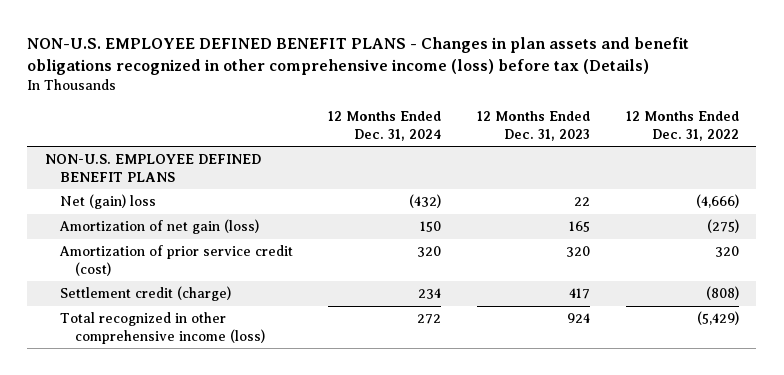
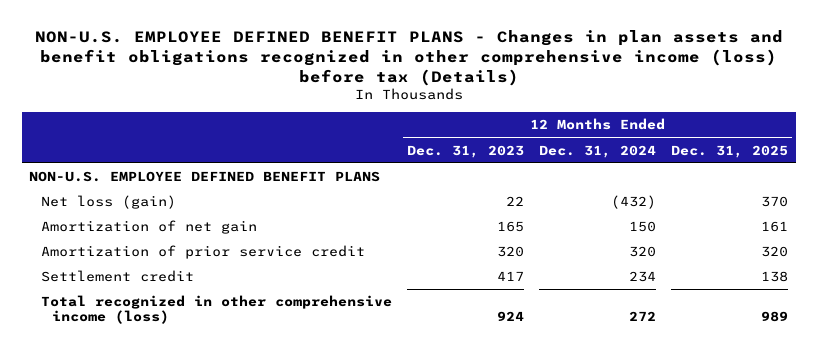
- | 12 Months Ended Dec. 31, 2024 | 12 Months Ended Dec. 31, 2023 | 12 Months Ended Dec. 31, 2022
+ | 12 Months Ended Dec. 31, 2023 | 12 Months Ended Dec. 31, 2024 | 12 Months Ended Dec. 31, 2025
- Net (gain) loss | (432) | 22 | (4,666)
- Amortization of net gain (loss) | 150 | 165 | (275)
- Amortization of prior service credit (cost) | 320 | 320 | 320
- Settlement credit (charge) | 234 | 417 | (808)
+ Net loss (gain) | 22 | (432) | 370
+ Amortization of net gain | 165 | 150 | 161
+ Amortization of prior service credit | 320 | 320 | 320
+ Settlement credit | 417 | 234 | 138

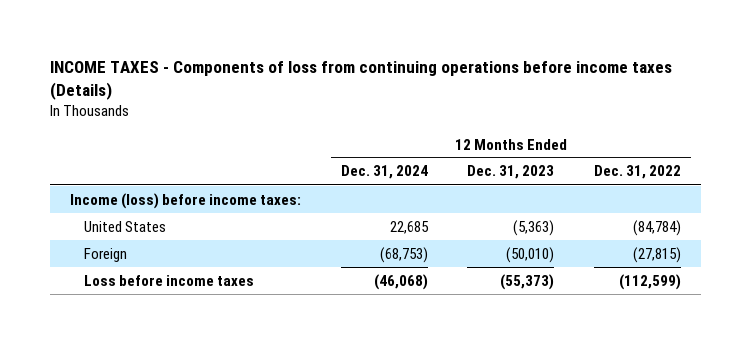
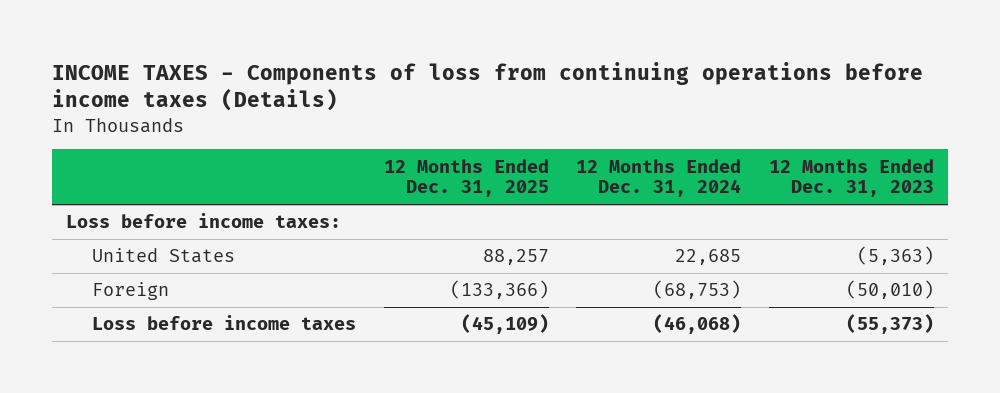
- | 12 Months Ended Dec. 31, 2024 | 12 Months Ended Dec. 31, 2023 | 12 Months Ended Dec. 31, 2022
+ | 12 Months Ended Dec. 31, 2025 | 12 Months Ended Dec. 31, 2024 | 12 Months Ended Dec. 31, 2023
- Income (loss) before income taxes:
+ Loss before income taxes:

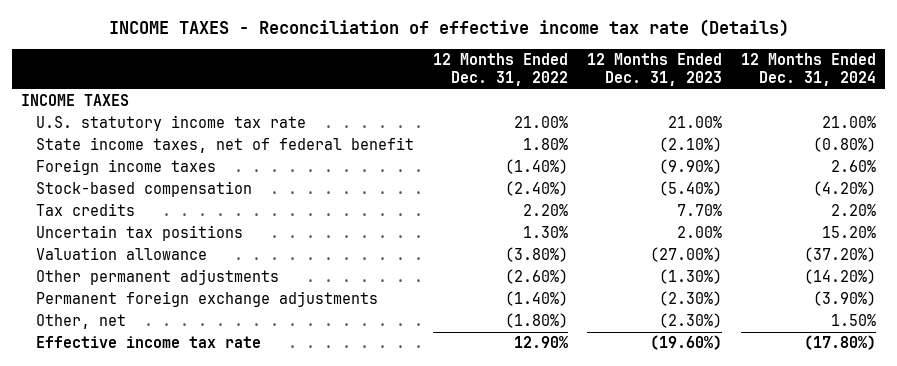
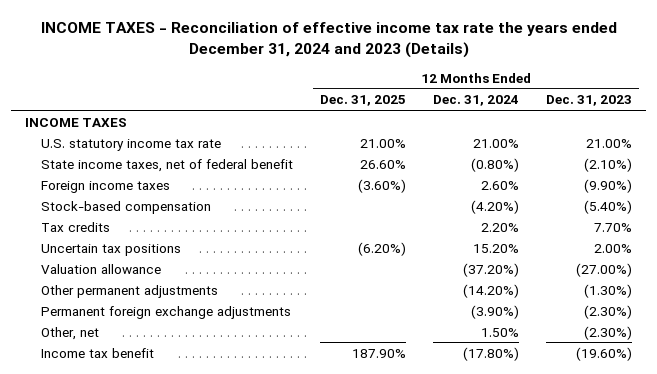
- INCOME TAXES - Reconciliation of effective income tax rate (Details)
+ INCOME TAXES - Reconciliation of effective income tax rate the years ended December 31, 2024 and 2023 (Details)
- | 12 Months Ended Dec. 31, 2022 | 12 Months Ended Dec. 31, 2023 | 12 Months Ended Dec. 31, 2024
+ | 12 Months Ended Dec. 31, 2025 | 12 Months Ended Dec. 31, 2024 | 12 Months Ended Dec. 31, 2023
- Effective income tax rate | 12.90% | (19.60%) | (17.80%)
+ Income tax benefit | 187.90% | (17.80%) | (19.60%)

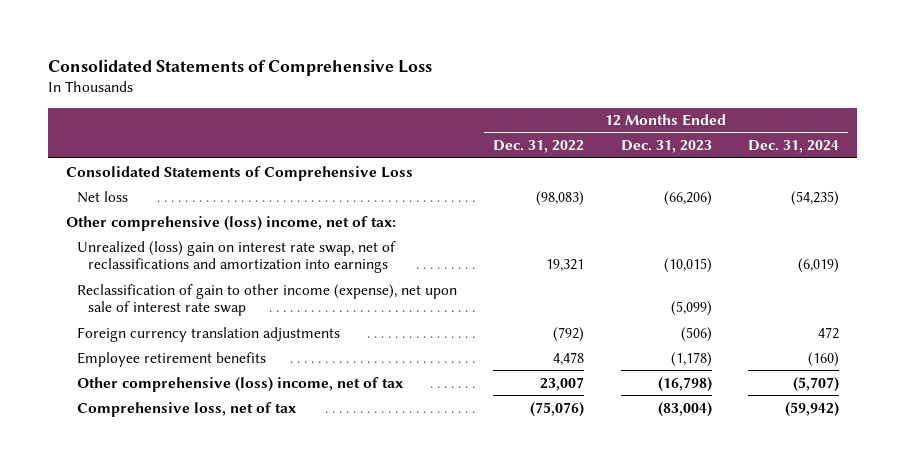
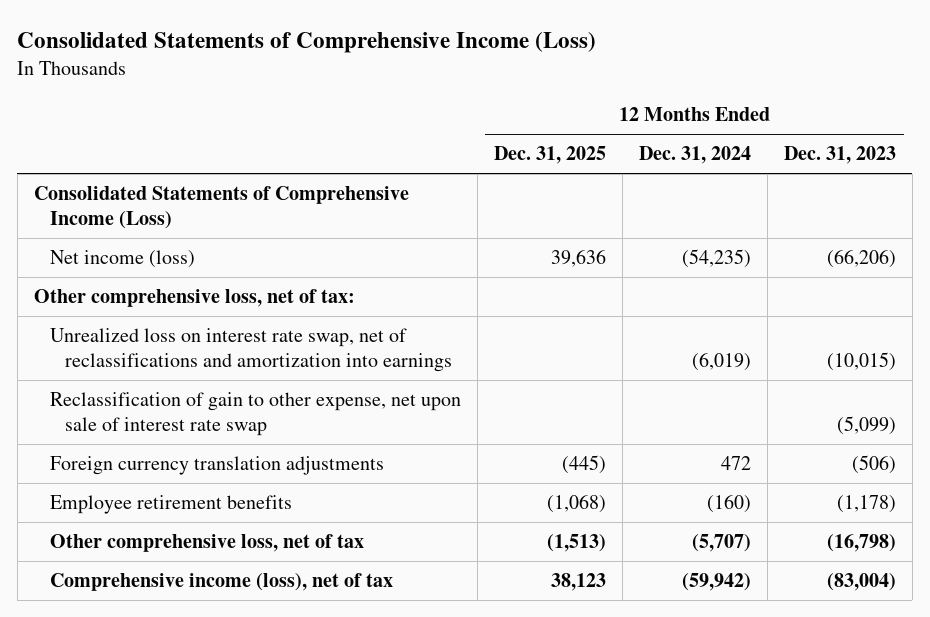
- Consolidated Statements of Comprehensive Loss
+ Consolidated Statements of Comprehensive Income (Loss)
- | 12 Months Ended Dec. 31, 2022 | 12 Months Ended Dec. 31, 2023 | 12 Months Ended Dec. 31, 2024
+ | 12 Months Ended Dec. 31, 2025 | 12 Months Ended Dec. 31, 2024 | 12 Months Ended Dec. 31, 2023
- Consolidated Statements of Comprehensive Loss
- Net loss | (98,083) | (66,206) | (54,235)
- Other comprehensive (loss) income, net of tax:
- Unrealized (loss) gain on interest rate swap, net of reclassifications and amortization into earnings | 19,321 | (10,015) | (6,019)
- Reclassification of gain to other income (expense), net upon sale of interest rate swap | | (5,099) |
+ Consolidated Statements of Comprehensive Income (Loss)
+ Net income (loss) | 39,636 | (54,235) | (66,206)
+ Other comprehensive loss, net of tax:
+ Unrealized loss on interest rate swap, net of reclassifications and amortization into earnings | | (6,019) | (10,015)
+ Reclassification of gain to other expense, net upon sale of interest rate swap | | | (5,099)
- Other comprehensive (loss) income, net of tax | 23,007 | (16,798) | (5,707)
- Comprehensive loss, net of tax | (75,076) | (83,004) | (59,942)
+ Other comprehensive loss, net of tax | (1,513) | (5,707) | (16,798)
+ Comprehensive income (loss), net of tax | 38,123 | (59,942) | (83,004)

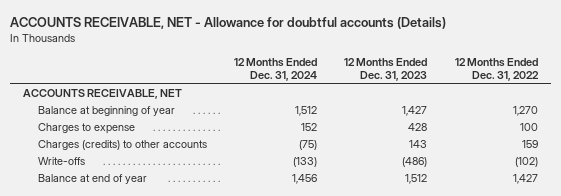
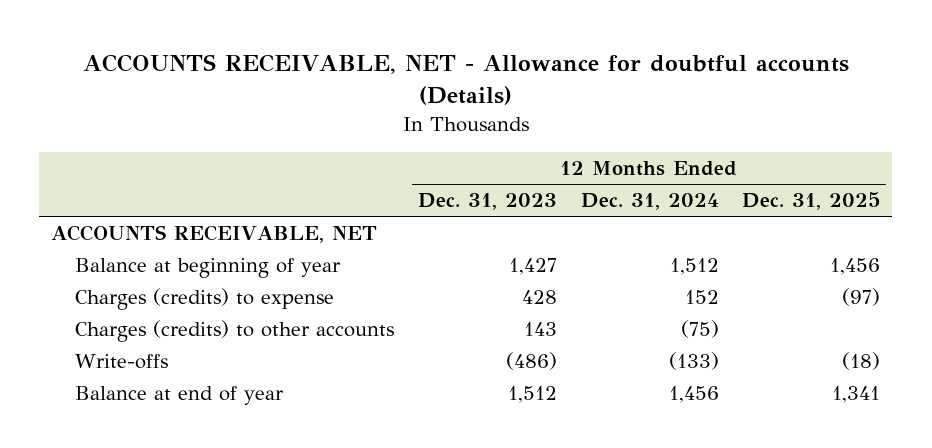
- | 12 Months Ended Dec. 31, 2024 | 12 Months Ended Dec. 31, 2023 | 12 Months Ended Dec. 31, 2022
+ | 12 Months Ended Dec. 31, 2023 | 12 Months Ended Dec. 31, 2024 | 12 Months Ended Dec. 31, 2025
- Charges to expense | 152 | 428 | 100
+ Charges (credits) to expense | 428 | 152 | (97)

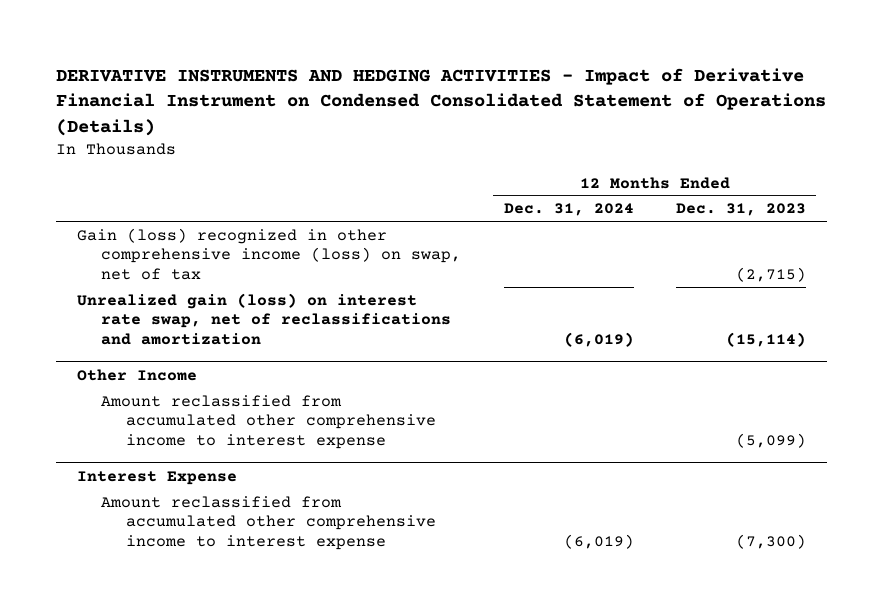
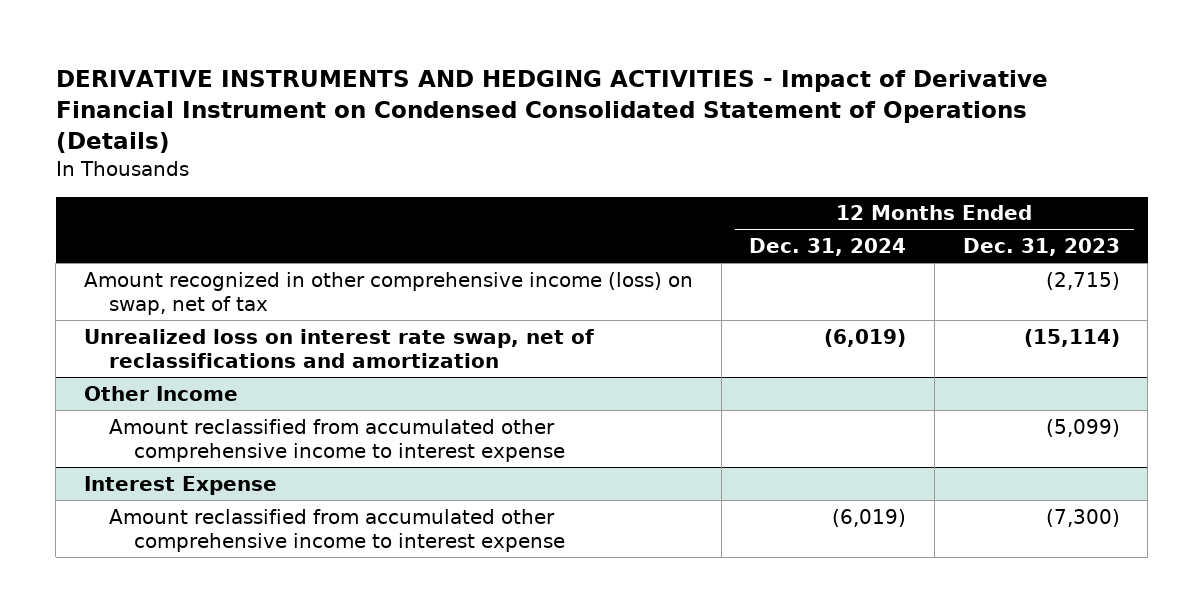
- Gain (loss) recognized in other comprehensive income (loss) on swap, net of tax | | (2,715)
- Unrealized gain (loss) on interest rate swap, net of reclassifications and amortization | (6,019) | (15,114)
+ Amount recognized in other comprehensive income (loss) on swap, net of tax | | (2,715)
+ Unrealized loss on interest rate swap, net of reclassifications and amortization | (6,019) | (15,114)

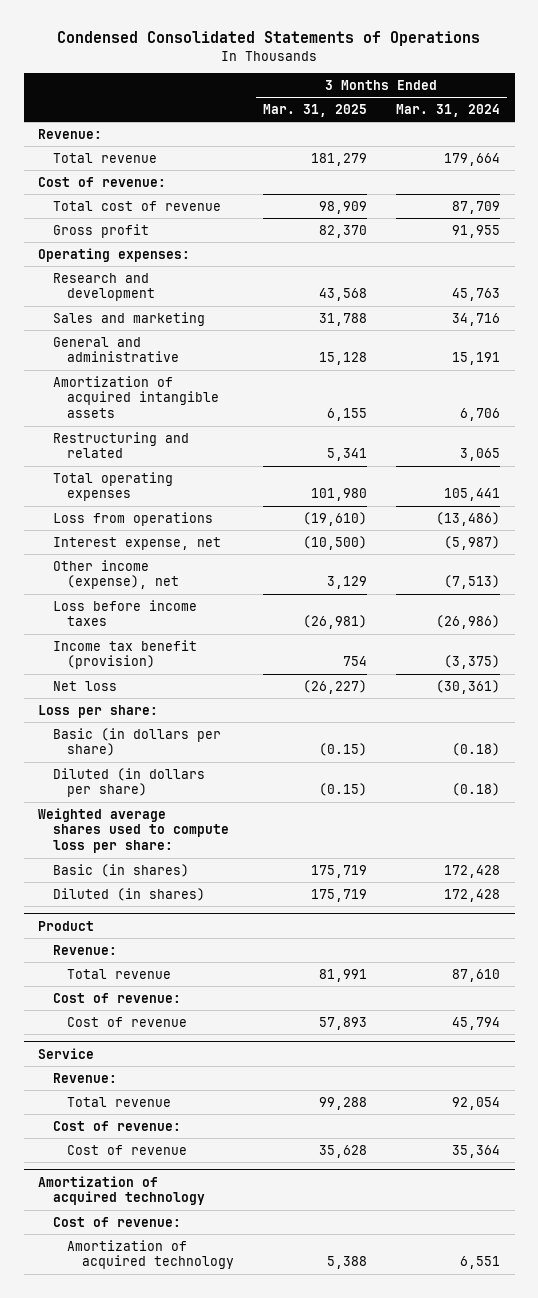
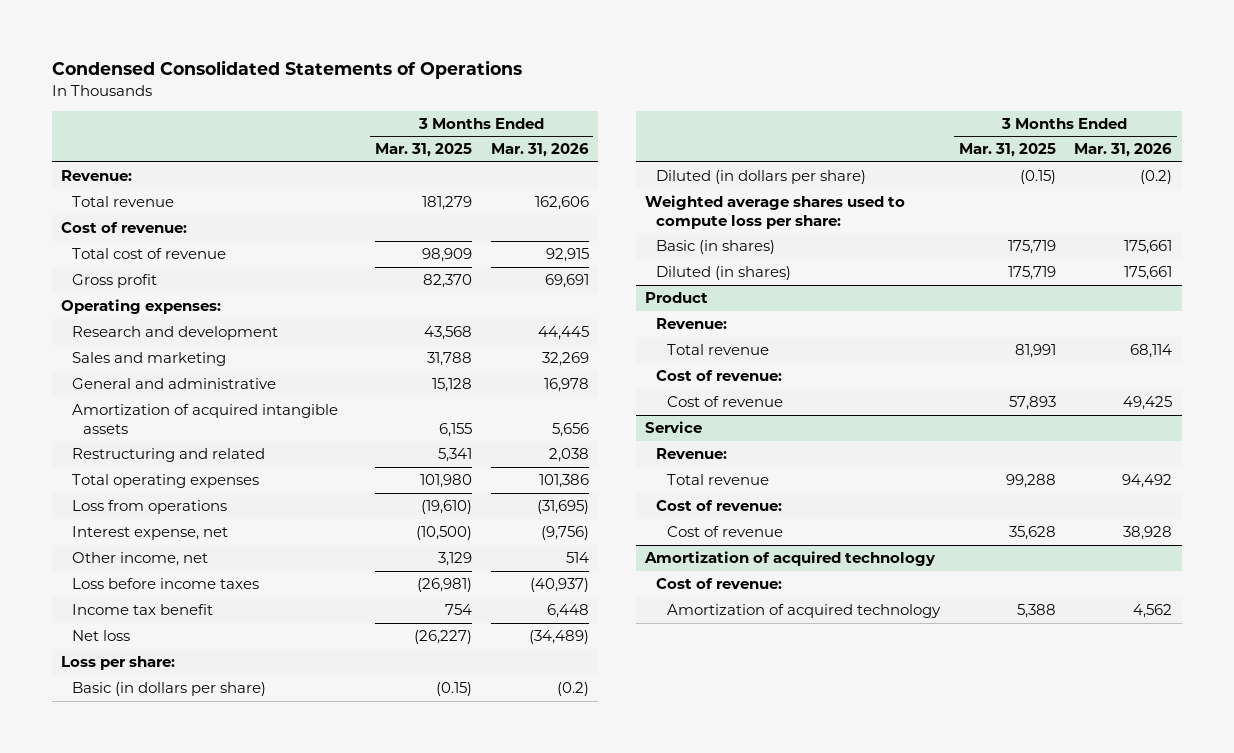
- | 3 Months Ended Mar. 31, 2025 | 3 Months Ended Mar. 31, 2024
+ | 3 Months Ended Mar. 31, 2025 | 3 Months Ended Mar. 31, 2026
- Other income (expense), net | 3,129 | (7,513)
+ Other income, net | 3,129 | 514
- Income tax benefit (provision) | 754 | (3,375)
+ Income tax benefit | 754 | 6,448

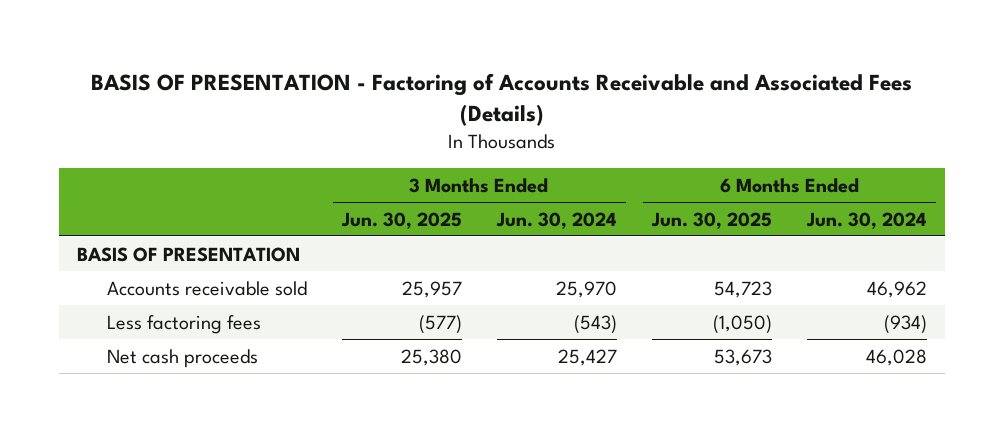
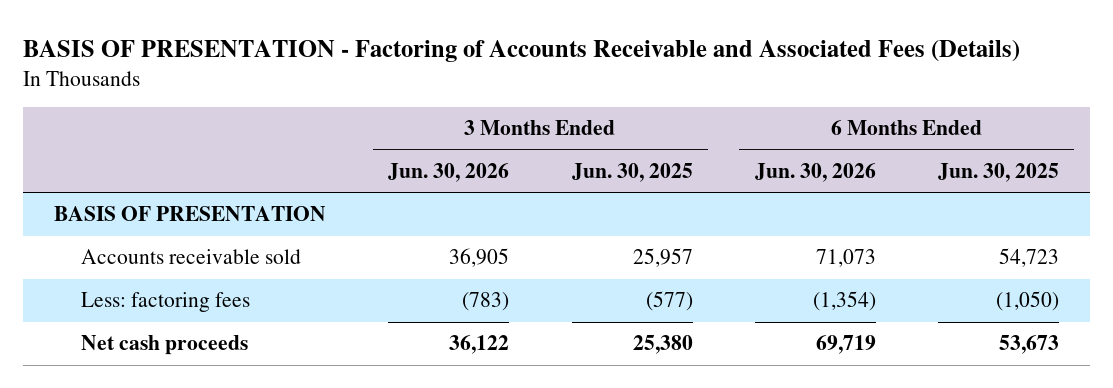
- | 3 Months Ended Jun. 30, 2025 | 3 Months Ended Jun. 30, 2024 | 6 Months Ended Jun. 30, 2025 | 6 Months Ended Jun. 30, 2024
+ | 3 Months Ended Jun. 30, 2026 | 3 Months Ended Jun. 30, 2025 | 6 Months Ended Jun. 30, 2026 | 6 Months Ended Jun. 30, 2025
- Less factoring fees | (577) | (543) | (1,050) | (934)
+ Less: factoring fees | (783) | (577) | (1,354) | (1,050)

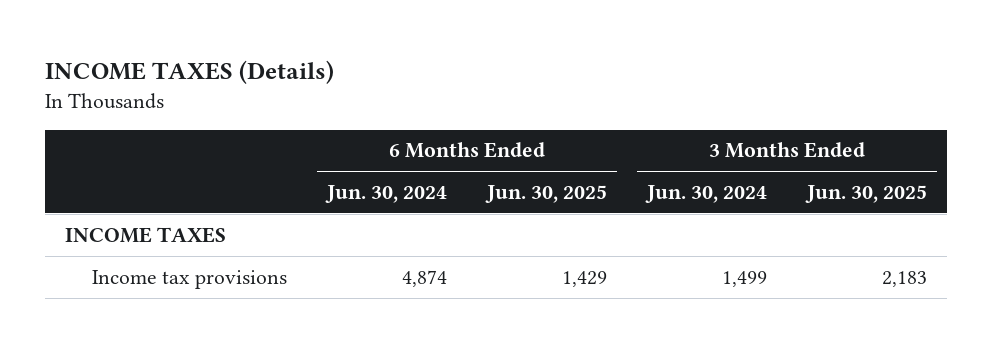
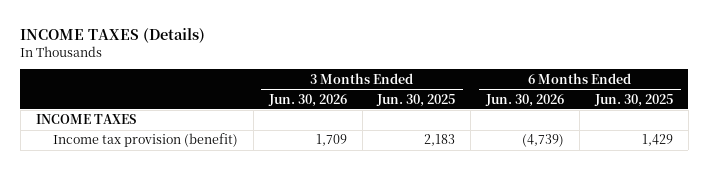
- | 6 Months Ended Jun. 30, 2024 | 6 Months Ended Jun. 30, 2025 | 3 Months Ended Jun. 30, 2024 | 3 Months Ended Jun. 30, 2025
+ | 3 Months Ended Jun. 30, 2026 | 3 Months Ended Jun. 30, 2025 | 6 Months Ended Jun. 30, 2026 | 6 Months Ended Jun. 30, 2025
- Income tax provisions | 4,874 | 1,429 | 1,499 | 2,183
+ Income tax provision (benefit) | 1,709 | 2,183 | (4,739) | 1,429

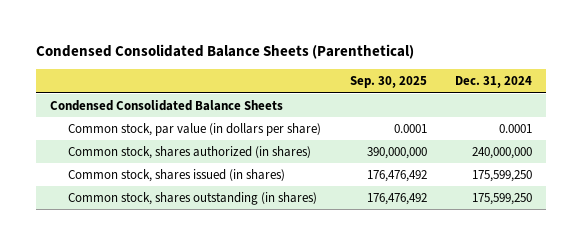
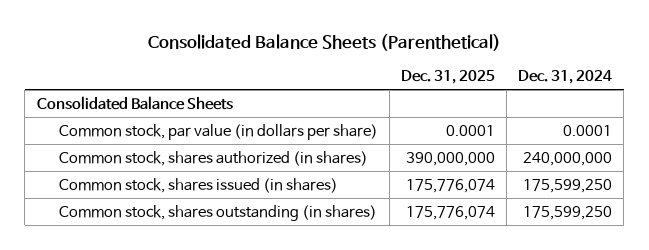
- Condensed Consolidated Balance Sheets (Parenthetical)
+ Consolidated Balance Sheets (Parenthetical)
- | Sep. 30, 2025 | Dec. 31, 2024
+ | Dec. 31, 2025 | Dec. 31, 2024
- Condensed Consolidated Balance Sheets
+ Consolidated Balance Sheets

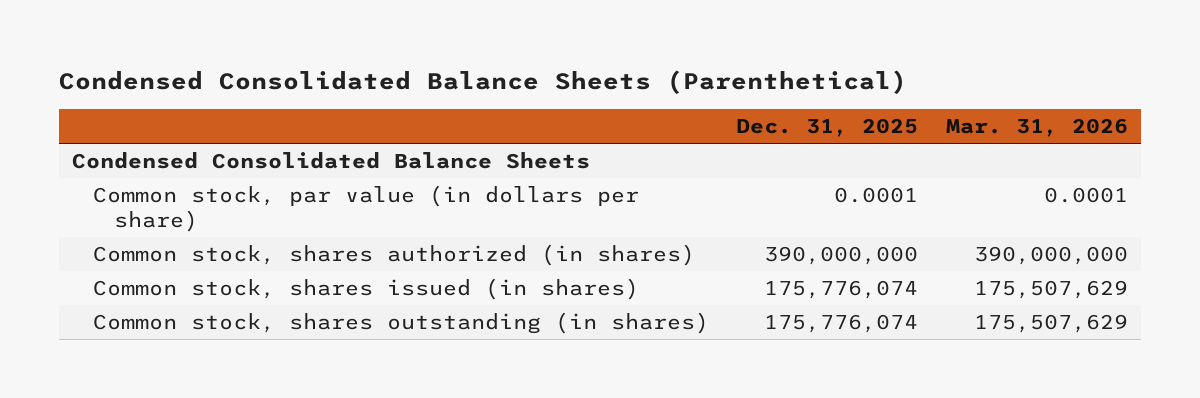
- Consolidated Balance Sheets (Parenthetical)
+ Condensed Consolidated Balance Sheets (Parenthetical)
- | Dec. 31, 2025 | Dec. 31, 2024
+ | Dec. 31, 2025 | Mar. 31, 2026
- Consolidated Balance Sheets
+ Condensed Consolidated Balance Sheets

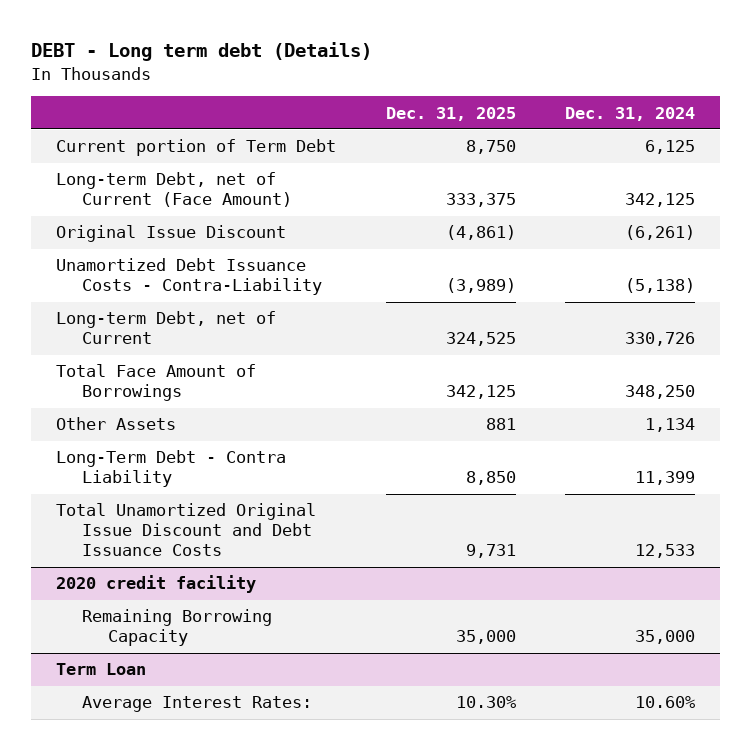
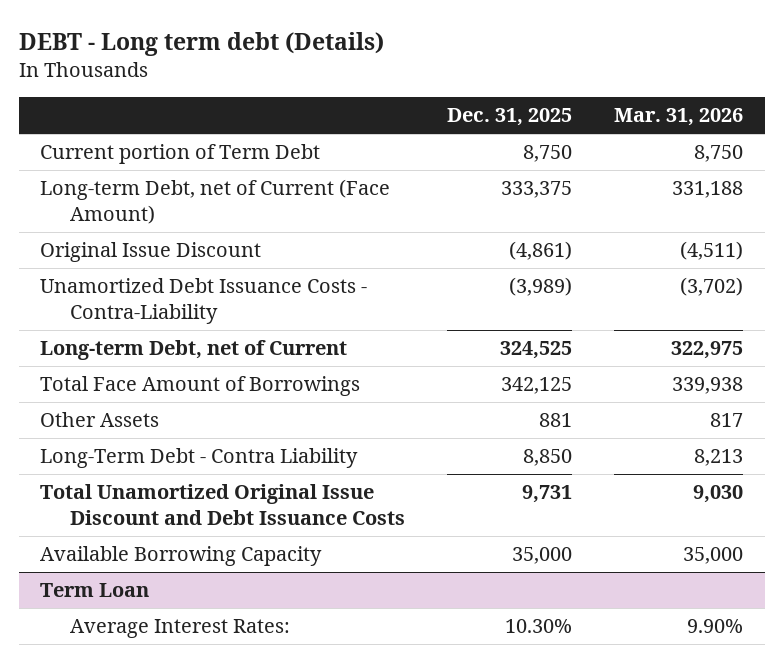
- | Dec. 31, 2025 | Dec. 31, 2024
+ | Dec. 31, 2025 | Mar. 31, 2026
- 2020 credit facility
- Remaining Borrowing Capacity | 35,000 | 35,000
+ Available Borrowing Capacity | 35,000 | 35,000

